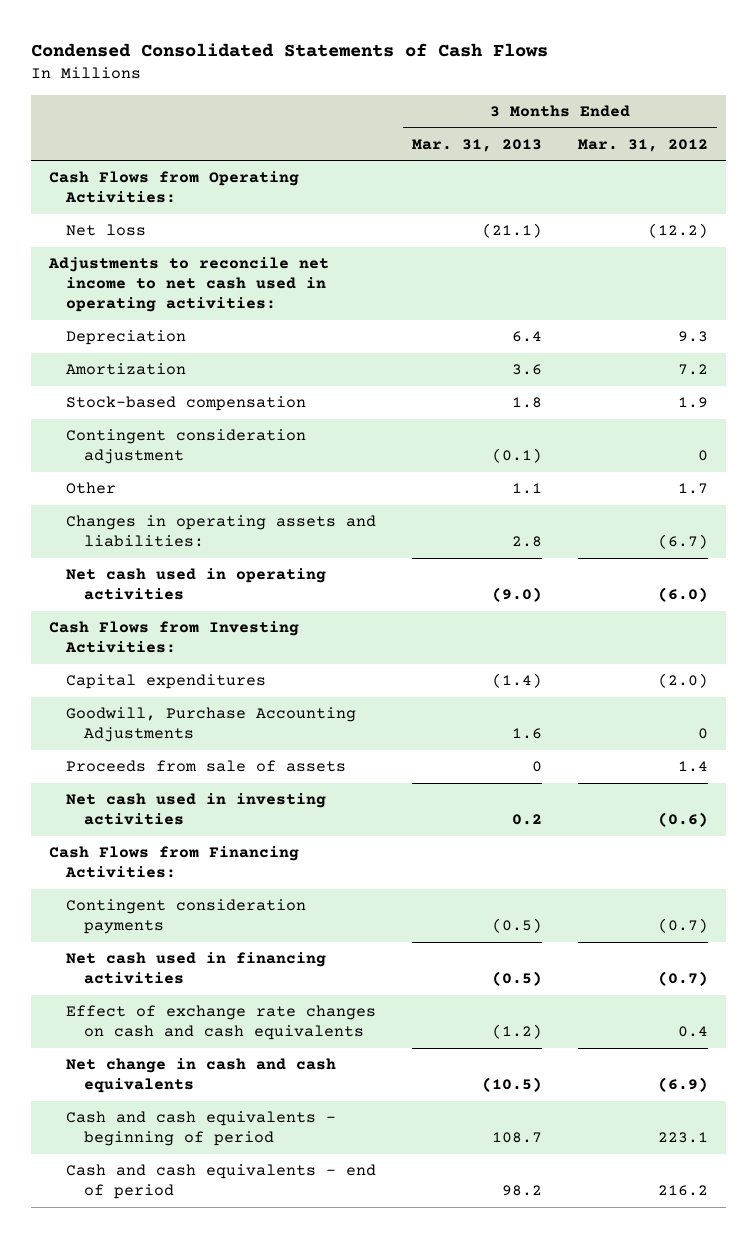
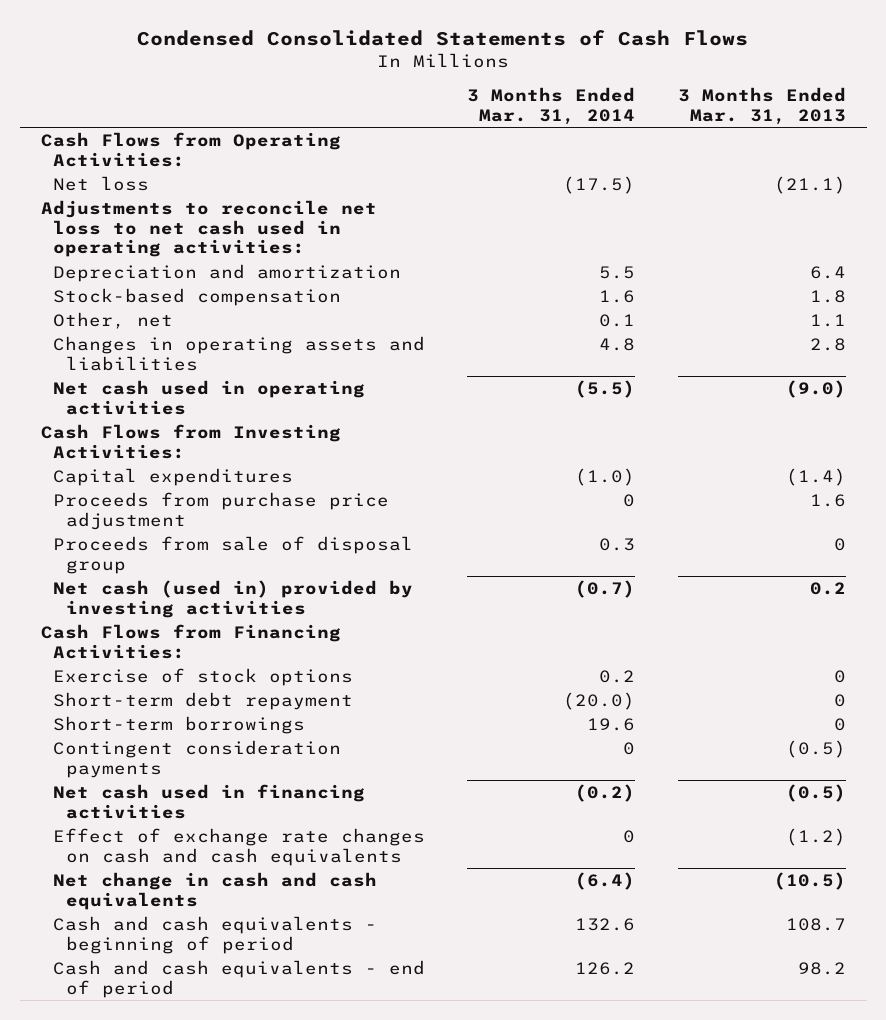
- | 3 Months Ended Mar. 31, 2013 | 3 Months Ended Mar. 31, 2012
+ | 3 Months Ended Mar. 31, 2014 | 3 Months Ended Mar. 31, 2013
- Adjustments to reconcile net income to net cash used in operating activities:
- Depreciation | 6.4 | 9.3
- Amortization | 3.6 | 7.2
+ Adjustments to reconcile net loss to net cash used in operating activities:
+ Depreciation and amortization | 5.5 | 6.4
- Contingent consideration adjustment | (0.1) | 0
- Other | 1.1 | 1.7
- Changes in operating assets and liabilities: | 2.8 | (6.7)
+ Other, net | 0.1 | 1.1
+ Changes in operating assets and liabilities | 4.8 | 2.8
- Goodwill, Purchase Accounting Adjustments | 1.6 | 0
- Proceeds from sale of assets | 0 | 1.4
- Net cash used in investing activities | 0.2 | (0.6)
+ Proceeds from purchase price adjustment | 0 | 1.6
+ Proceeds from sale of disposal group | 0.3 | 0
+ Net cash (used in) provided by investing activities | (0.7) | 0.2
+ Exercise of stock options | 0.2 | 0
+ Short-term debt repayment | (20.0) | 0
+ Short-term borrowings | 19.6 | 0

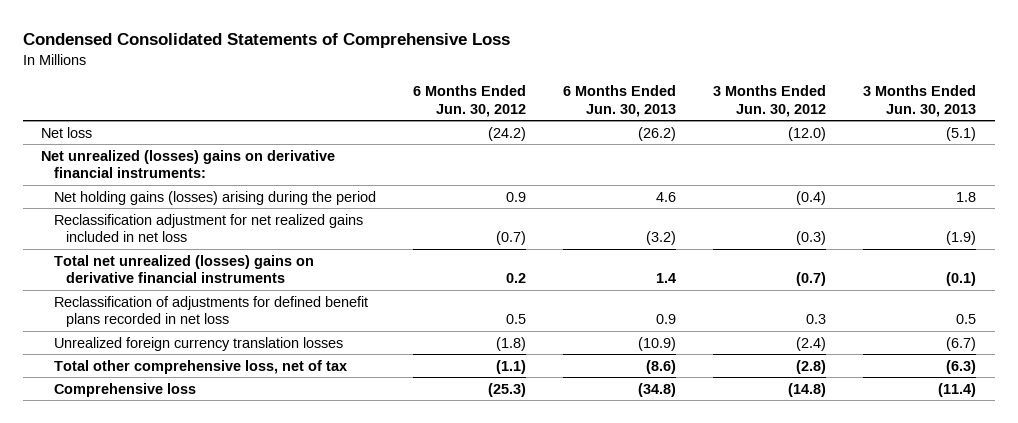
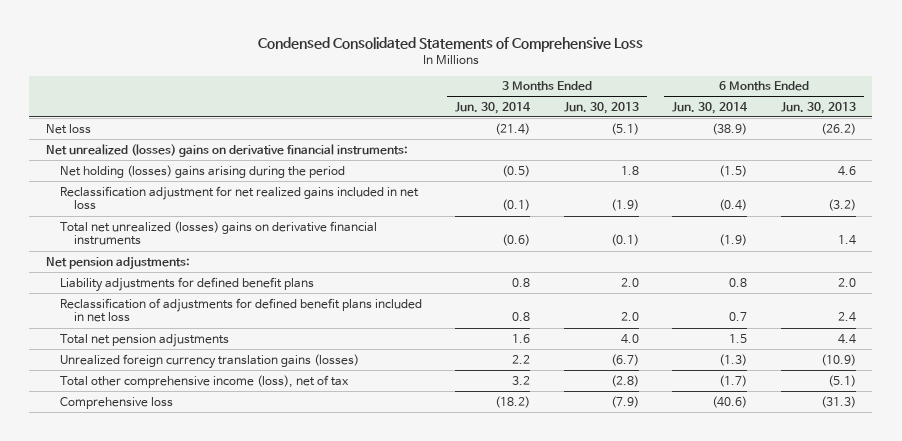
- | 6 Months Ended Jun. 30, 2012 | 6 Months Ended Jun. 30, 2013 | 3 Months Ended Jun. 30, 2012 | 3 Months Ended Jun. 30, 2013
+ | 3 Months Ended Jun. 30, 2014 | 3 Months Ended Jun. 30, 2013 | 6 Months Ended Jun. 30, 2014 | 6 Months Ended Jun. 30, 2013
- Net holding gains (losses) arising during the period | 0.9 | 4.6 | (0.4) | 1.8
+ Net holding (losses) gains arising during the period | (0.5) | 1.8 | (1.5) | 4.6
- Reclassification of adjustments for defined benefit plans recorded in net loss | 0.5 | 0.9 | 0.3 | 0.5
- Unrealized foreign currency translation losses | (1.8) | (10.9) | (2.4) | (6.7)
- Total other comprehensive loss, net of tax | (1.1) | (8.6) | (2.8) | (6.3)
- Comprehensive loss | (25.3) | (34.8) | (14.8) | (11.4)
+ Net pension adjustments:
+ Liability adjustments for defined benefit plans | 0.8 | 2.0 | 0.8 | 2.0
+ Reclassification of adjustments for defined benefit plans included in net loss | 0.8 | 2.0 | 0.7 | 2.4
+ Total net pension adjustments | 1.6 | 4.0 | 1.5 | 4.4
+ Unrealized foreign currency translation gains (losses) | 2.2 | (6.7) | (1.3) | (10.9)
+ Total other comprehensive income (loss), net of tax | 3.2 | (2.8) | (1.7) | (5.1)
+ Comprehensive loss | (18.2) | (7.9) | (40.6) | (31.3)

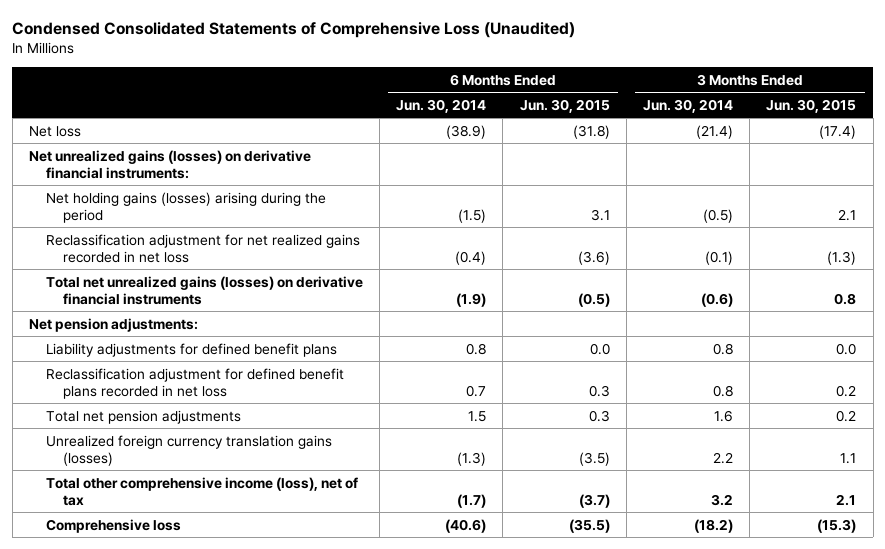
- Condensed Consolidated Statements of Comprehensive Loss
+ Condensed Consolidated Statements of Comprehensive Loss (Unaudited)
- | 3 Months Ended Jun. 30, 2014 | 3 Months Ended Jun. 30, 2013 | 6 Months Ended Jun. 30, 2014 | 6 Months Ended Jun. 30, 2013
+ | 6 Months Ended Jun. 30, 2014 | 6 Months Ended Jun. 30, 2015 | 3 Months Ended Jun. 30, 2014 | 3 Months Ended Jun. 30, 2015
- Net unrealized (losses) gains on derivative financial instruments:
- Net holding (losses) gains arising during the period | (0.5) | 1.8 | (1.5) | 4.6
- Reclassification adjustment for net realized gains included in net loss | (0.1) | (1.9) | (0.4) | (3.2)
- Total net unrealized (losses) gains on derivative financial instruments | (0.6) | (0.1) | (1.9) | 1.4
+ Net unrealized gains (losses) on derivative financial instruments:
+ Net holding gains (losses) arising during the period | (1.5) | 3.1 | (0.5) | 2.1
+ Reclassification adjustment for net realized gains recorded in net loss | (0.4) | (3.6) | (0.1) | (1.3)
+ Total net unrealized gains (losses) on derivative financial instruments | (1.9) | (0.5) | (0.6) | 0.8
- Reclassification of adjustments for defined benefit plans included in net loss | 0.8 | 2.0 | 0.7 | 2.4
+ Reclassification adjustment for defined benefit plans recorded in net loss | 0.7 | 0.3 | 0.8 | 0.2

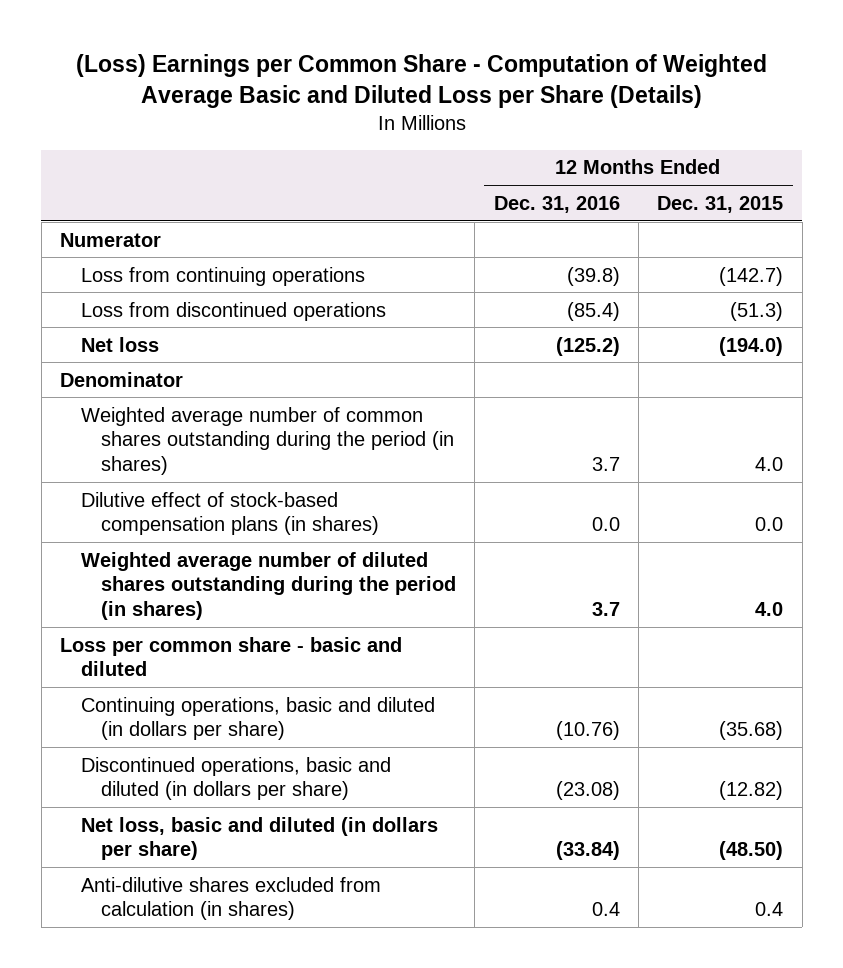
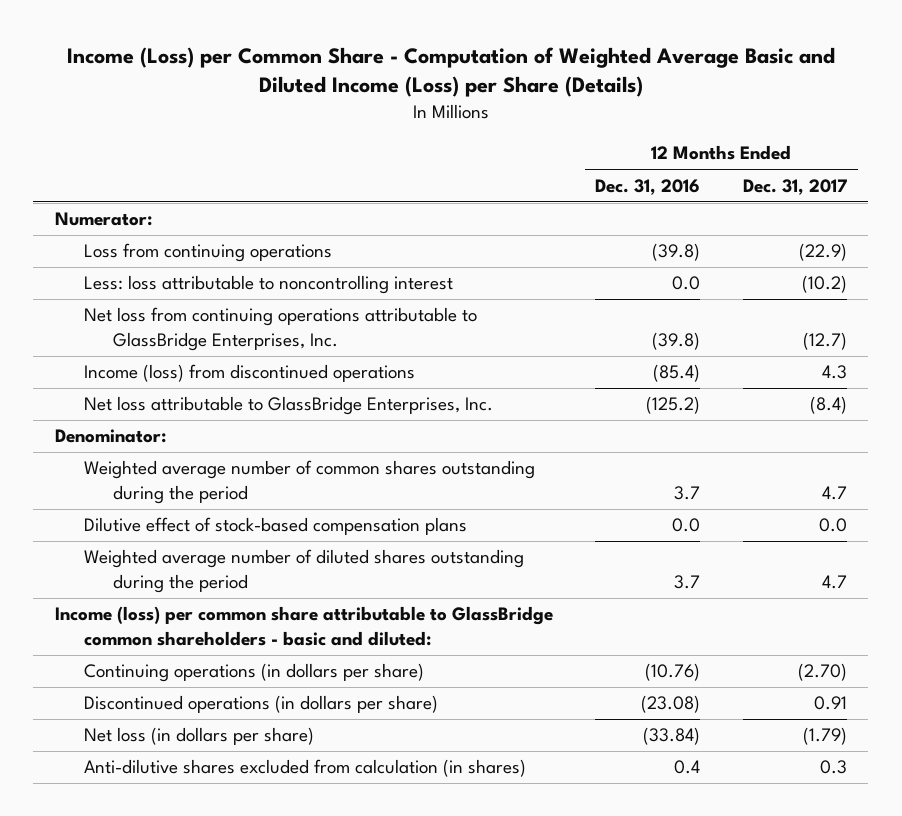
- (Loss) Earnings per Common Share - Computation of Weighted Average Basic and Diluted Loss per Share (Details)
+ Income (Loss) per Common Share - Computation of Weighted Average Basic and Diluted Income (Loss) per Share (Details)
- | 12 Months Ended Dec. 31, 2016 | 12 Months Ended Dec. 31, 2015
+ | 12 Months Ended Dec. 31, 2016 | 12 Months Ended Dec. 31, 2017
- Numerator
+ Numerator:
- Loss from discontinued operations | (85.4) | (51.3)
- Net loss | (125.2) | (194.0)
- Denominator
- Weighted average number of common shares outstanding during the period (in shares) | 3.7 | 4.0
- Dilutive effect of stock-based compensation plans (in shares) | 0.0 | 0.0
- Weighted average number of diluted shares outstanding during the period (in shares) | 3.7 | 4.0
- Loss per common share - basic and diluted
- Continuing operations, basic and diluted (in dollars per share) | (10.76) | (35.68)
- Discontinued operations, basic and diluted (in dollars per share) | (23.08) | (12.82)
- Net loss, basic and diluted (in dollars per share) | (33.84) | (48.50)
+ Less: loss attributable to noncontrolling interest | 0.0 | (10.2)
+ Net loss from continuing operations attributable to GlassBridge Enterprises, Inc. | (39.8) | (12.7)
+ Income (loss) from discontinued operations | (85.4) | 4.3
+ Net loss attributable to GlassBridge Enterprises, Inc. | (125.2) | (8.4)
+ Denominator:
+ Weighted average number of common shares outstanding during the period | 3.7 | 4.7
+ Dilutive effect of stock-based compensation plans | 0.0 | 0.0
+ Weighted average number of diluted shares outstanding during the period | 3.7 | 4.7
+ Income (loss) per common share attributable to GlassBridge common shareholders - basic and diluted:
+ Continuing operations (in dollars per share) | (10.76) | (2.70)
+ Discontinued operations (in dollars per share) | (23.08) | 0.91
+ Net loss (in dollars per share) | (33.84) | (1.79)

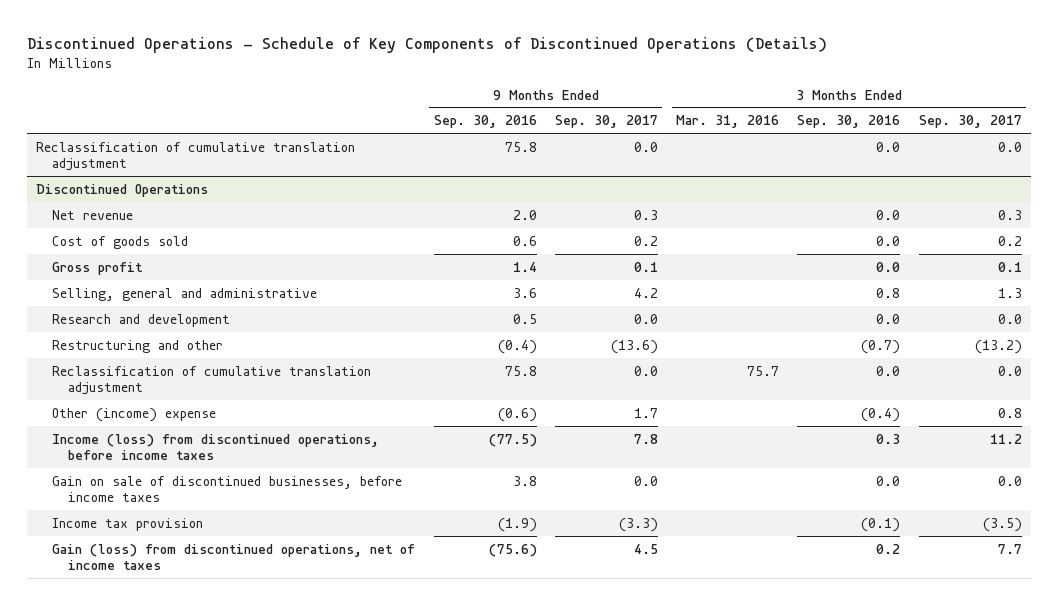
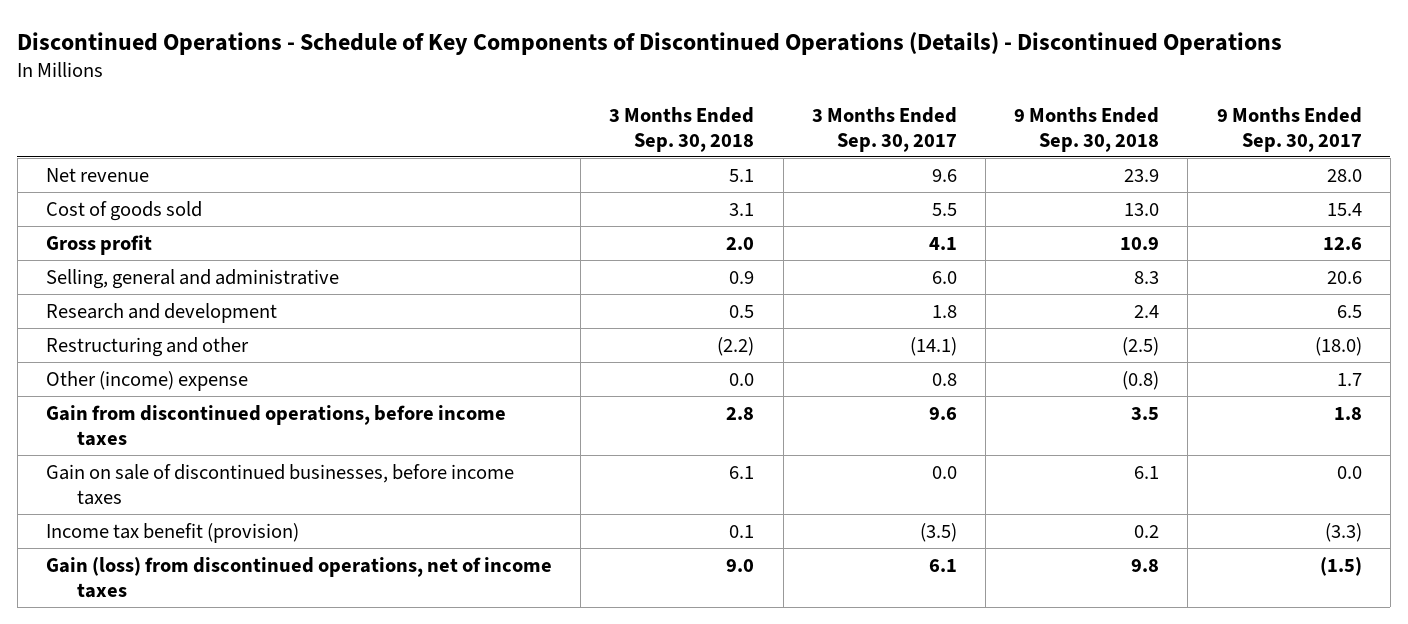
- Discontinued Operations - Schedule of Key Components of Discontinued Operations (Details)
+ Discontinued Operations - Schedule of Key Components of Discontinued Operations (Details) - Discontinued Operations
- | 9 Months Ended Sep. 30, 2016 | 9 Months Ended Sep. 30, 2017 | 3 Months Ended Mar. 31, 2016 | 3 Months Ended Sep. 30, 2016 | 3 Months Ended Sep. 30, 2017
+ | 3 Months Ended Sep. 30, 2018 | 3 Months Ended Sep. 30, 2017 | 9 Months Ended Sep. 30, 2018 | 9 Months Ended Sep. 30, 2017
- Reclassification of cumulative translation adjustment | 75.8 | 0.0 | | 0.0 | 0.0
- Discontinued Operations
- Net revenue | 2.0 | 0.3 | | 0.0 | 0.3
- Cost of goods sold | 0.6 | 0.2 | | 0.0 | 0.2
- Gross profit | 1.4 | 0.1 | | 0.0 | 0.1
- Selling, general and administrative | 3.6 | 4.2 | | 0.8 | 1.3
- Research and development | 0.5 | 0.0 | | 0.0 | 0.0
- Restructuring and other | (0.4) | (13.6) | | (0.7) | (13.2)
- Reclassification of cumulative translation adjustment | 75.8 | 0.0 | 75.7 | 0.0 | 0.0
+ Net revenue | 5.1 | 9.6 | 23.9 | 28.0
+ Cost of goods sold | 3.1 | 5.5 | 13.0 | 15.4
+ Gross profit | 2.0 | 4.1 | 10.9 | 12.6
+ Selling, general and administrative | 0.9 | 6.0 | 8.3 | 20.6
+ Research and development | 0.5 | 1.8 | 2.4 | 6.5
+ Restructuring and other | (2.2) | (14.1) | (2.5) | (18.0)
- Income (loss) from discontinued operations, before income taxes | (77.5) | 7.8 | | 0.3 | 11.2
+ Gain from discontinued operations, before income taxes | 2.8 | 9.6 | 3.5 | 1.8
- Income tax provision | (1.9) | (3.3) | | (0.1) | (3.5)
- Gain (loss) from discontinued operations, net of income taxes | (75.6) | 4.5 | | 0.2 | 7.7
+ Income tax benefit (provision) | 0.1 | (3.5) | 0.2 | (3.3)
+ Gain (loss) from discontinued operations, net of income taxes | 9.0 | 6.1 | 9.8 | (1.5)

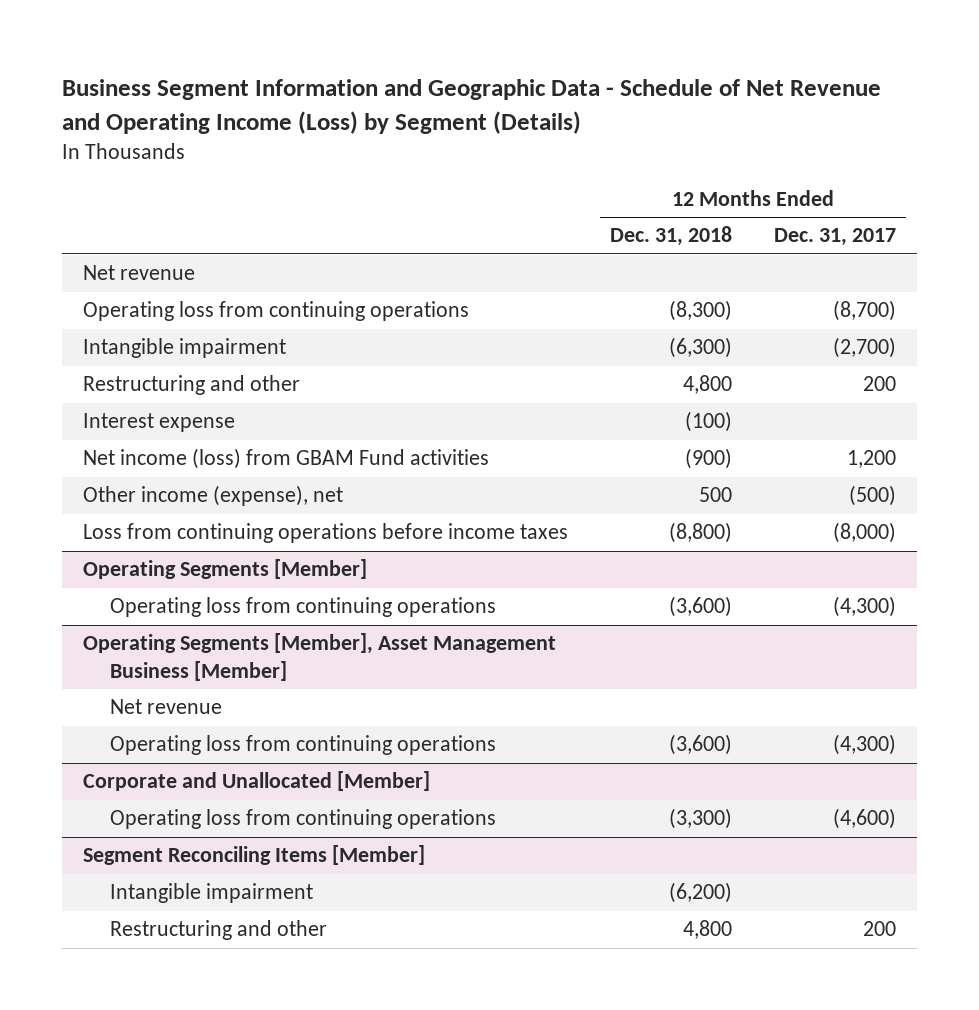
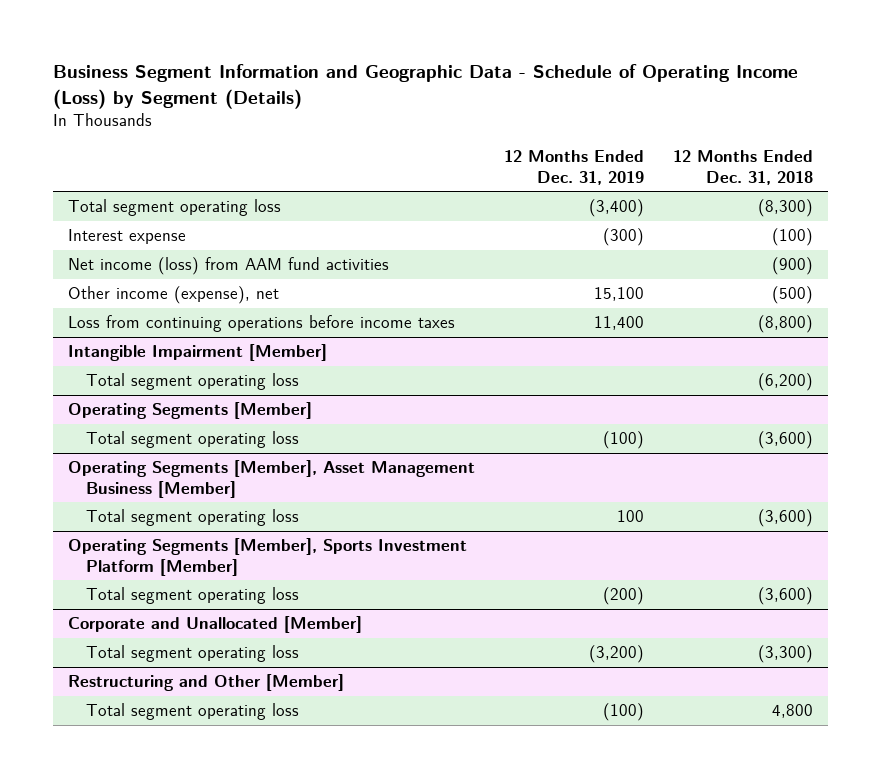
- Business Segment Information and Geographic Data - Schedule of Net Revenue and Operating Income (Loss) by Segment (Details)
+ Business Segment Information and Geographic Data - Schedule of Operating Income (Loss) by Segment (Details)
- | 12 Months Ended Dec. 31, 2018 | 12 Months Ended Dec. 31, 2017
+ | 12 Months Ended Dec. 31, 2019 | 12 Months Ended Dec. 31, 2018
- Net revenue
- Operating loss from continuing operations | (8,300) | (8,700)
- Intangible impairment | (6,300) | (2,700)
- Restructuring and other | 4,800 | 200
+ Total segment operating loss | (3,400) | (8,300)
- Net income (loss) from GBAM Fund activities | (900) | 1,200
- Other income (expense), net | 500 | (500)
+ Net income (loss) from AAM fund activities | | (900)
+ Other income (expense), net | 15,100 | (500)
+ Intangible Impairment [Member]
+ Total segment operating loss | | (6,200)
@ Operating Segments [Member]
- Operating loss from continuing operations | (3,600) | (4,300)
+ Total segment operating loss | (100) | (3,600)
@ Operating Segments [Member], Asset Management Business [Member]
- Net revenue
- Operating loss from continuing operations | (3,600) | (4,300)
+ Total segment operating loss | 100 | (3,600)
+ Operating Segments [Member], Sports Investment Platform [Member]
+ Total segment operating loss | (200) | (3,600)
@ Corporate and Unallocated [Member]
- Operating loss from continuing operations | (3,300) | (4,600)
- Segment Reconciling Items [Member]
- Intangible impairment | (6,200) |
- Restructuring and other | 4,800 | 200
@ Corporate and Unallocated [Member]
+ Total segment operating loss | (3,200) | (3,300)
+ Restructuring and Other [Member]
+ Total segment operating loss | (100) | 4,800

